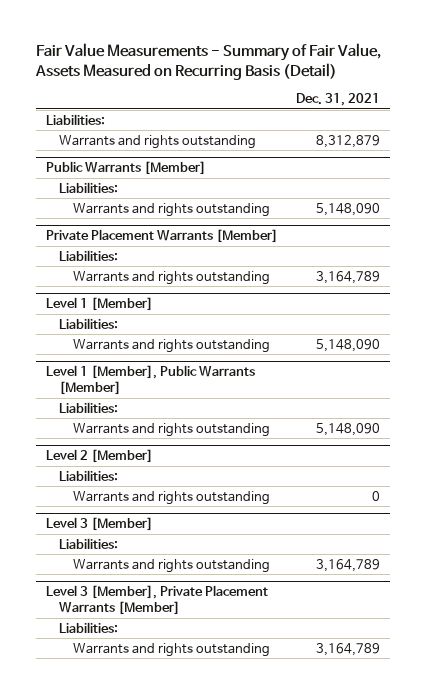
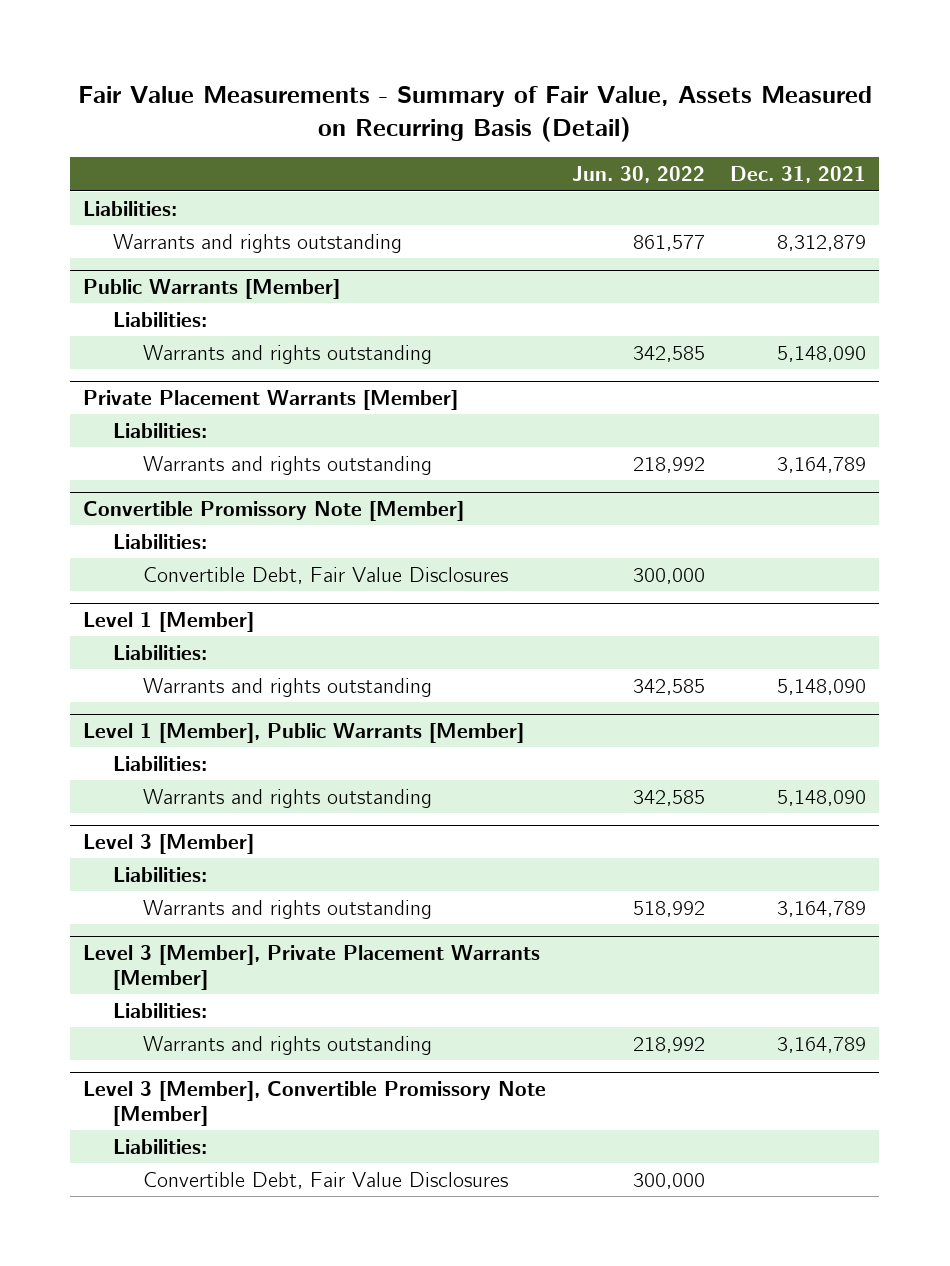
- | Dec. 31, 2021
+ | Jun. 30, 2022 | Dec. 31, 2021
+ Convertible Promissory Note [Member]
+ Liabilities:
+ Convertible Debt, Fair Value Disclosures | 300,000 |
- Level 2 [Member]
- Liabilities:
- Warrants and rights outstanding | 0
+ Level 3 [Member], Convertible Promissory Note [Member]
+ Liabilities:
+ Convertible Debt, Fair Value Disclosures | 300,000 |

